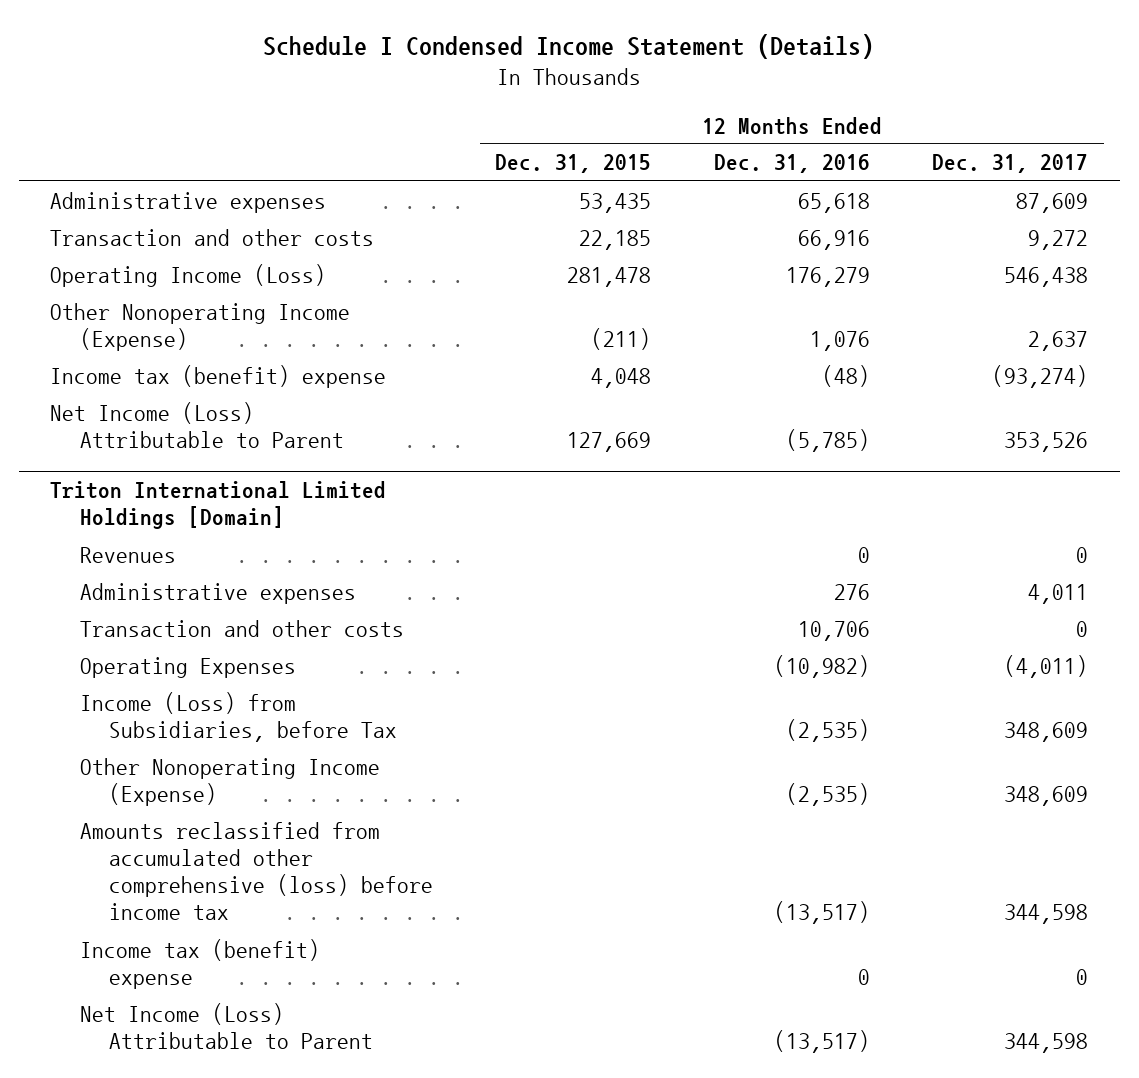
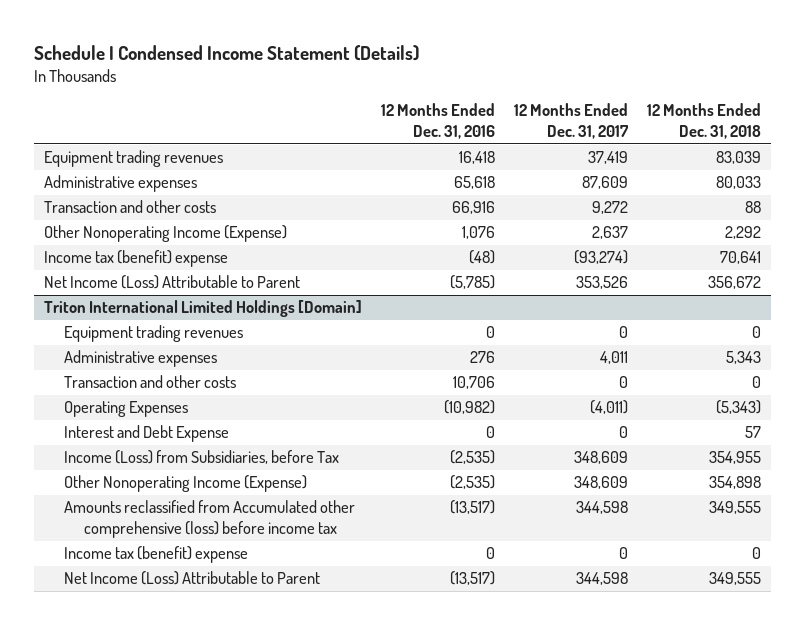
- | 12 Months Ended Dec. 31, 2015 | 12 Months Ended Dec. 31, 2016 | 12 Months Ended Dec. 31, 2017
+ | 12 Months Ended Dec. 31, 2016 | 12 Months Ended Dec. 31, 2017 | 12 Months Ended Dec. 31, 2018
+ Equipment trading revenues | 16,418 | 37,419 | 83,039
- Operating Income (Loss) | 281,478 | 176,279 | 546,438
@ Triton International Limited Holdings [Domain]
- Revenues | | 0 | 0
+ Equipment trading revenues | 0 | 0 | 0
+ Interest and Debt Expense | 0 | 0 | 57
- Amounts reclassified from accumulated other comprehensive (loss) before income tax | | (13,517) | 344,598
+ Amounts reclassified from Accumulated other comprehensive (loss) before income tax | (13,517) | 344,598 | 349,555

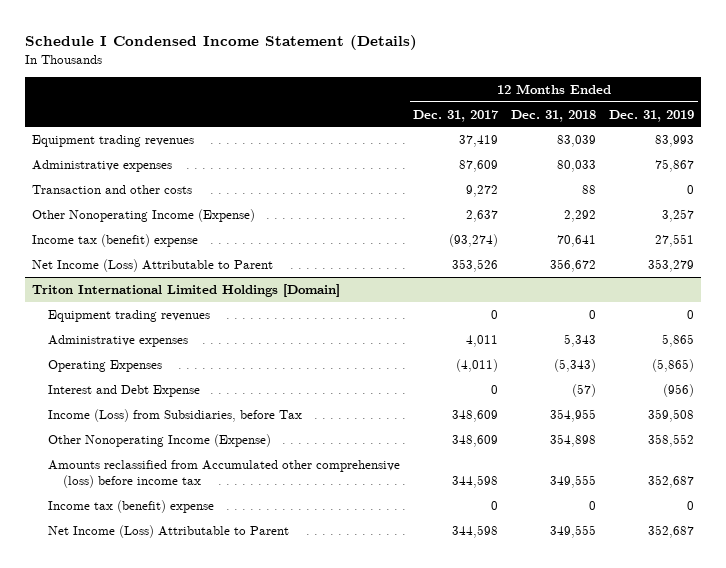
- | 12 Months Ended Dec. 31, 2016 | 12 Months Ended Dec. 31, 2017 | 12 Months Ended Dec. 31, 2018
+ | 12 Months Ended Dec. 31, 2017 | 12 Months Ended Dec. 31, 2018 | 12 Months Ended Dec. 31, 2019
@ Triton International Limited Holdings [Domain]
- Transaction and other costs | 10,706 | 0 | 0
- Interest and Debt Expense | 0 | 0 | 57
+ Interest and Debt Expense | 0 | (57) | (956)

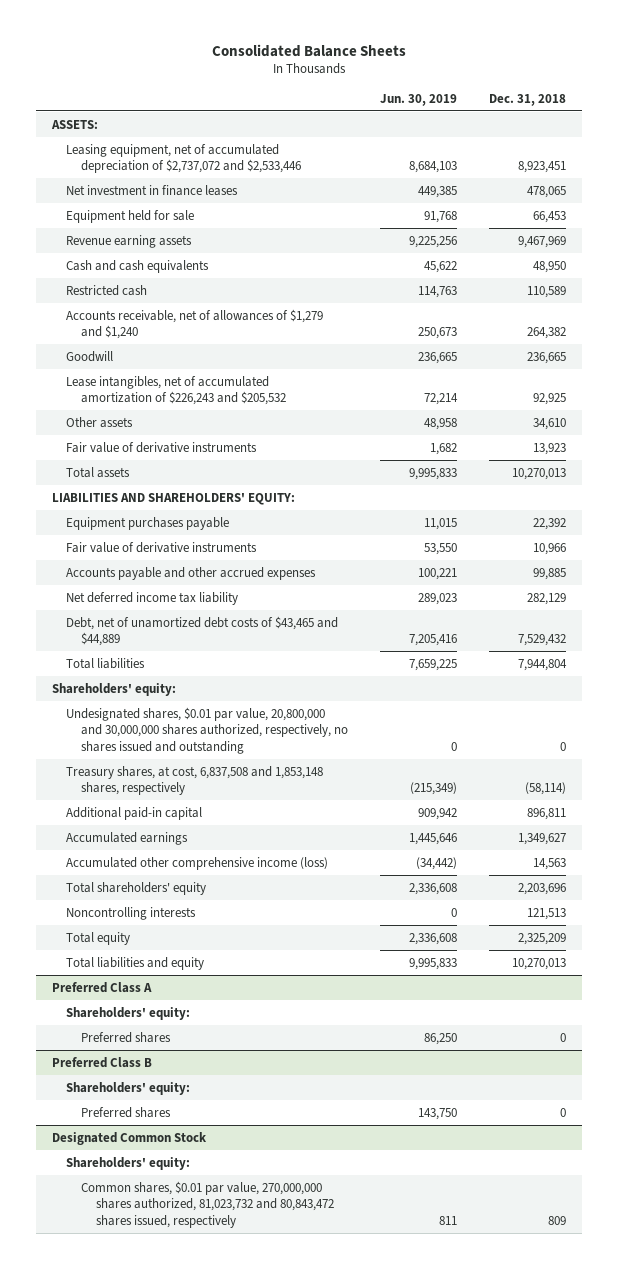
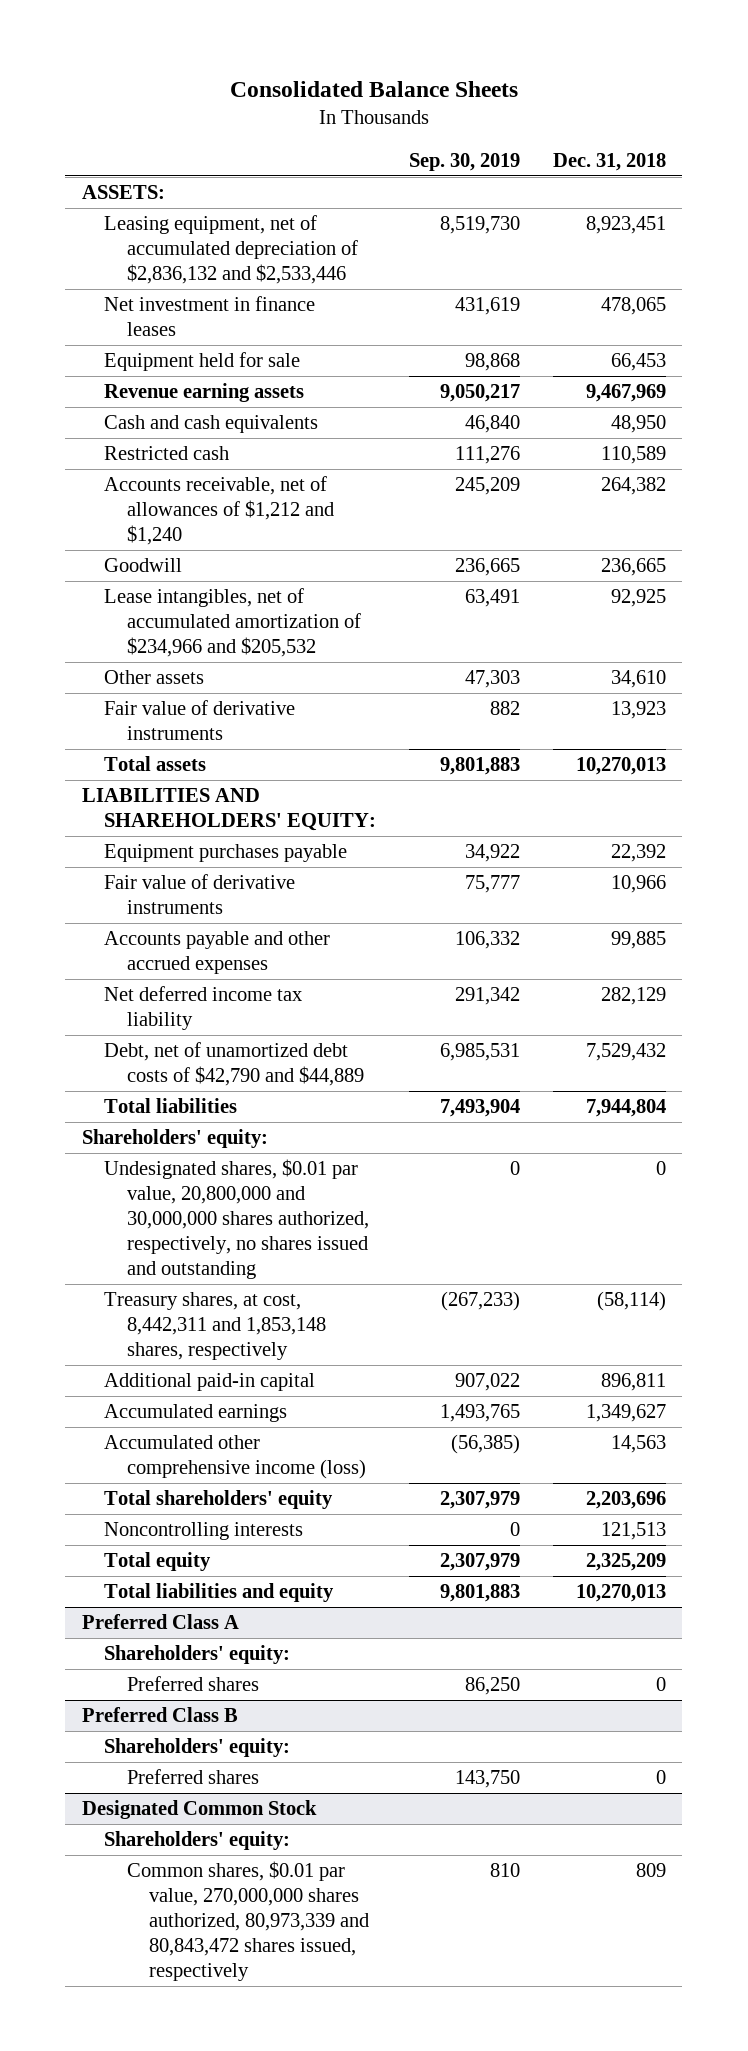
- | Jun. 30, 2019 | Dec. 31, 2018
+ | Sep. 30, 2019 | Dec. 31, 2018
- Leasing equipment, net of accumulated depreciation of $2,737,072 and $2,533,446 | 8,684,103 | 8,923,451
+ Leasing equipment, net of accumulated depreciation of $2,836,132 and $2,533,446 | 8,519,730 | 8,923,451
- Accounts receivable, net of allowances of $1,279 and $1,240 | 250,673 | 264,382
+ Accounts receivable, net of allowances of $1,212 and $1,240 | 245,209 | 264,382
- Lease intangibles, net of accumulated amortization of $226,243 and $205,532 | 72,214 | 92,925
+ Lease intangibles, net of accumulated amortization of $234,966 and $205,532 | 63,491 | 92,925
- Debt, net of unamortized debt costs of $43,465 and $44,889 | 7,205,416 | 7,529,432
+ Debt, net of unamortized debt costs of $42,790 and $44,889 | 6,985,531 | 7,529,432
- Treasury shares, at cost, 6,837,508 and 1,853,148 shares, respectively | (215,349) | (58,114)
+ Treasury shares, at cost, 8,442,311 and 1,853,148 shares, respectively | (267,233) | (58,114)
@ Designated Common Stock
- Common shares, $0.01 par value, 270,000,000 shares authorized, 81,023,732 and 80,843,472 shares issued, respectively | 811 | 809
+ Common shares, $0.01 par value, 270,000,000 shares authorized, 80,973,339 and 80,843,472 shares issued, respectively | 810 | 809

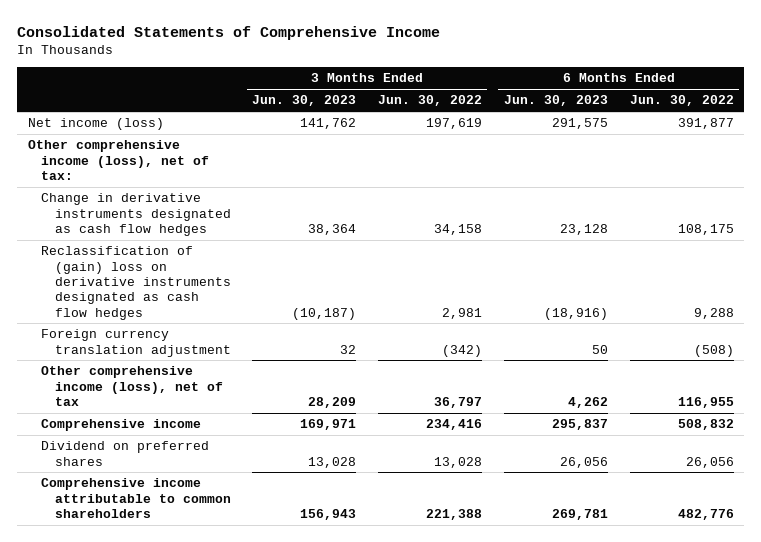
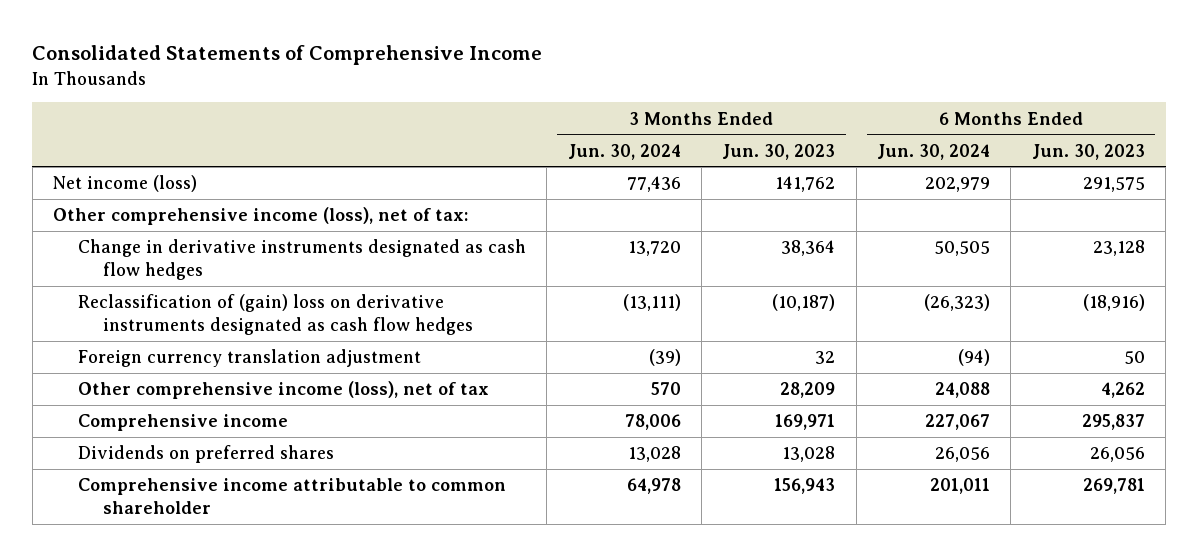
- | 3 Months Ended Jun. 30, 2023 | 3 Months Ended Jun. 30, 2022 | 6 Months Ended Jun. 30, 2023 | 6 Months Ended Jun. 30, 2022
+ | 3 Months Ended Jun. 30, 2024 | 3 Months Ended Jun. 30, 2023 | 6 Months Ended Jun. 30, 2024 | 6 Months Ended Jun. 30, 2023
- Dividend on preferred shares | 13,028 | 13,028 | 26,056 | 26,056
- Comprehensive income attributable to common shareholders | 156,943 | 221,388 | 269,781 | 482,776
+ Dividends on preferred shares | 13,028 | 13,028 | 26,056 | 26,056
+ Comprehensive income attributable to common shareholder | 64,978 | 156,943 | 201,011 | 269,781

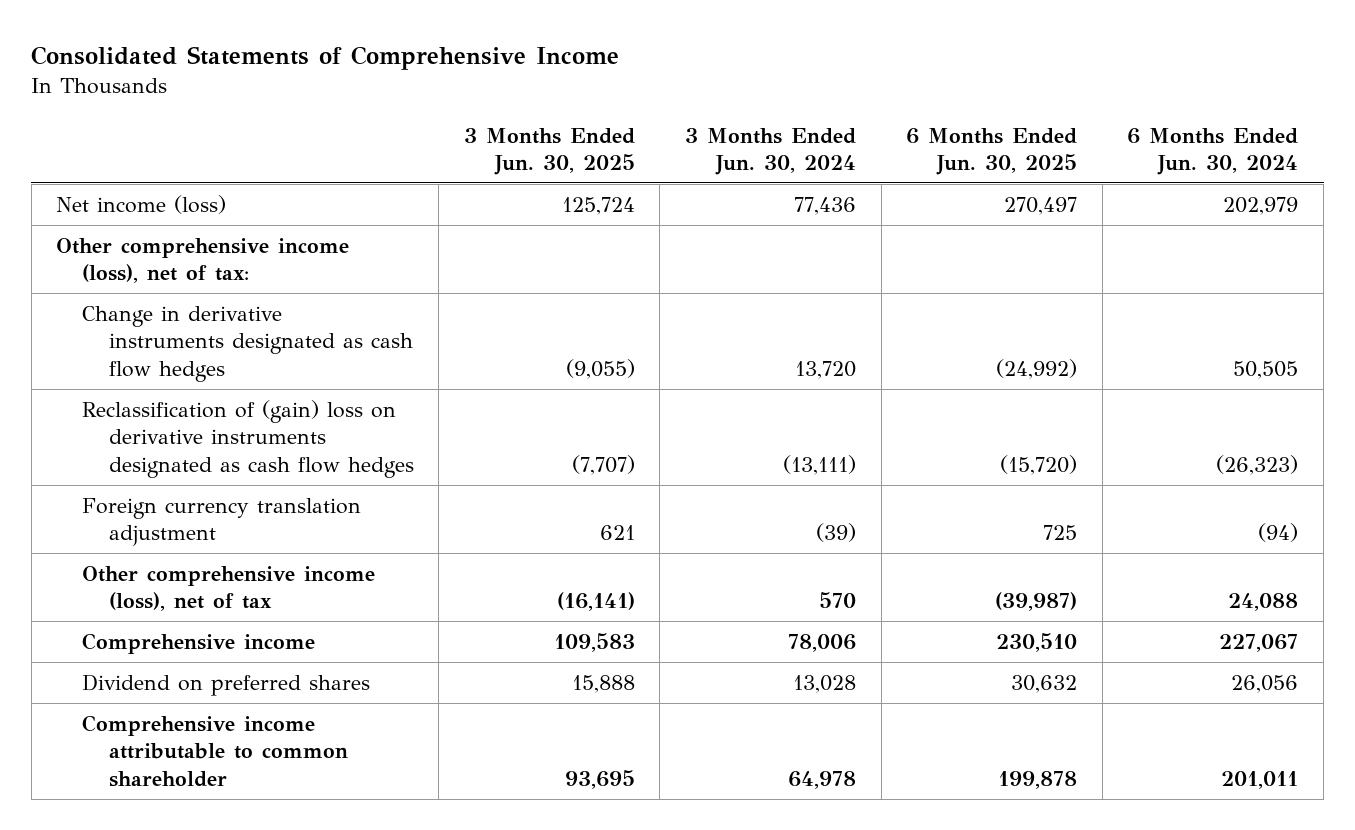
- | 3 Months Ended Jun. 30, 2024 | 3 Months Ended Jun. 30, 2023 | 6 Months Ended Jun. 30, 2024 | 6 Months Ended Jun. 30, 2023
+ | 3 Months Ended Jun. 30, 2025 | 3 Months Ended Jun. 30, 2024 | 6 Months Ended Jun. 30, 2025 | 6 Months Ended Jun. 30, 2024
- Dividends on preferred shares | 13,028 | 13,028 | 26,056 | 26,056
+ Dividend on preferred shares | 15,888 | 13,028 | 30,632 | 26,056

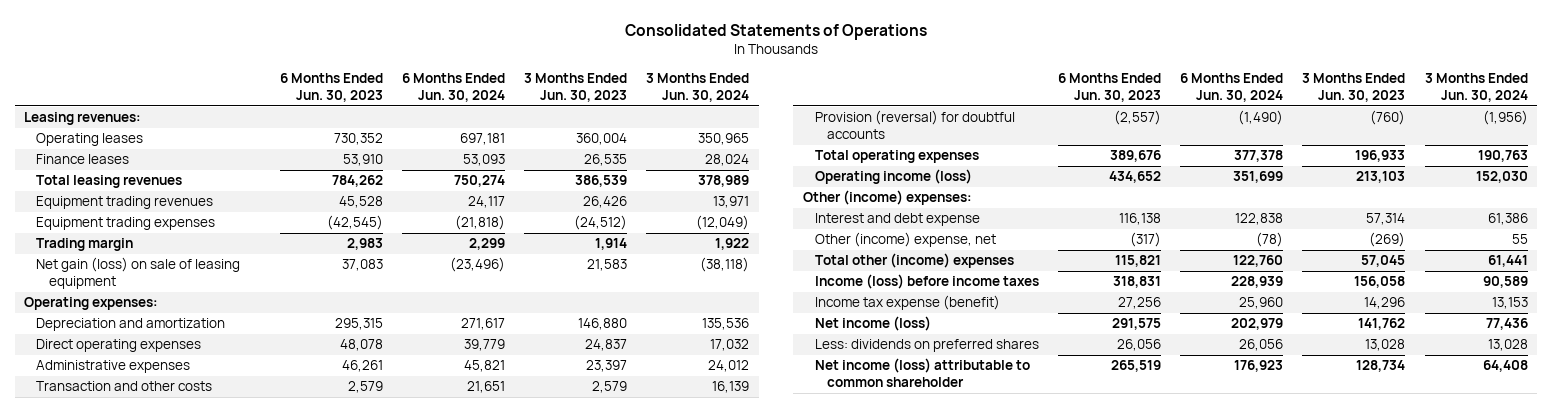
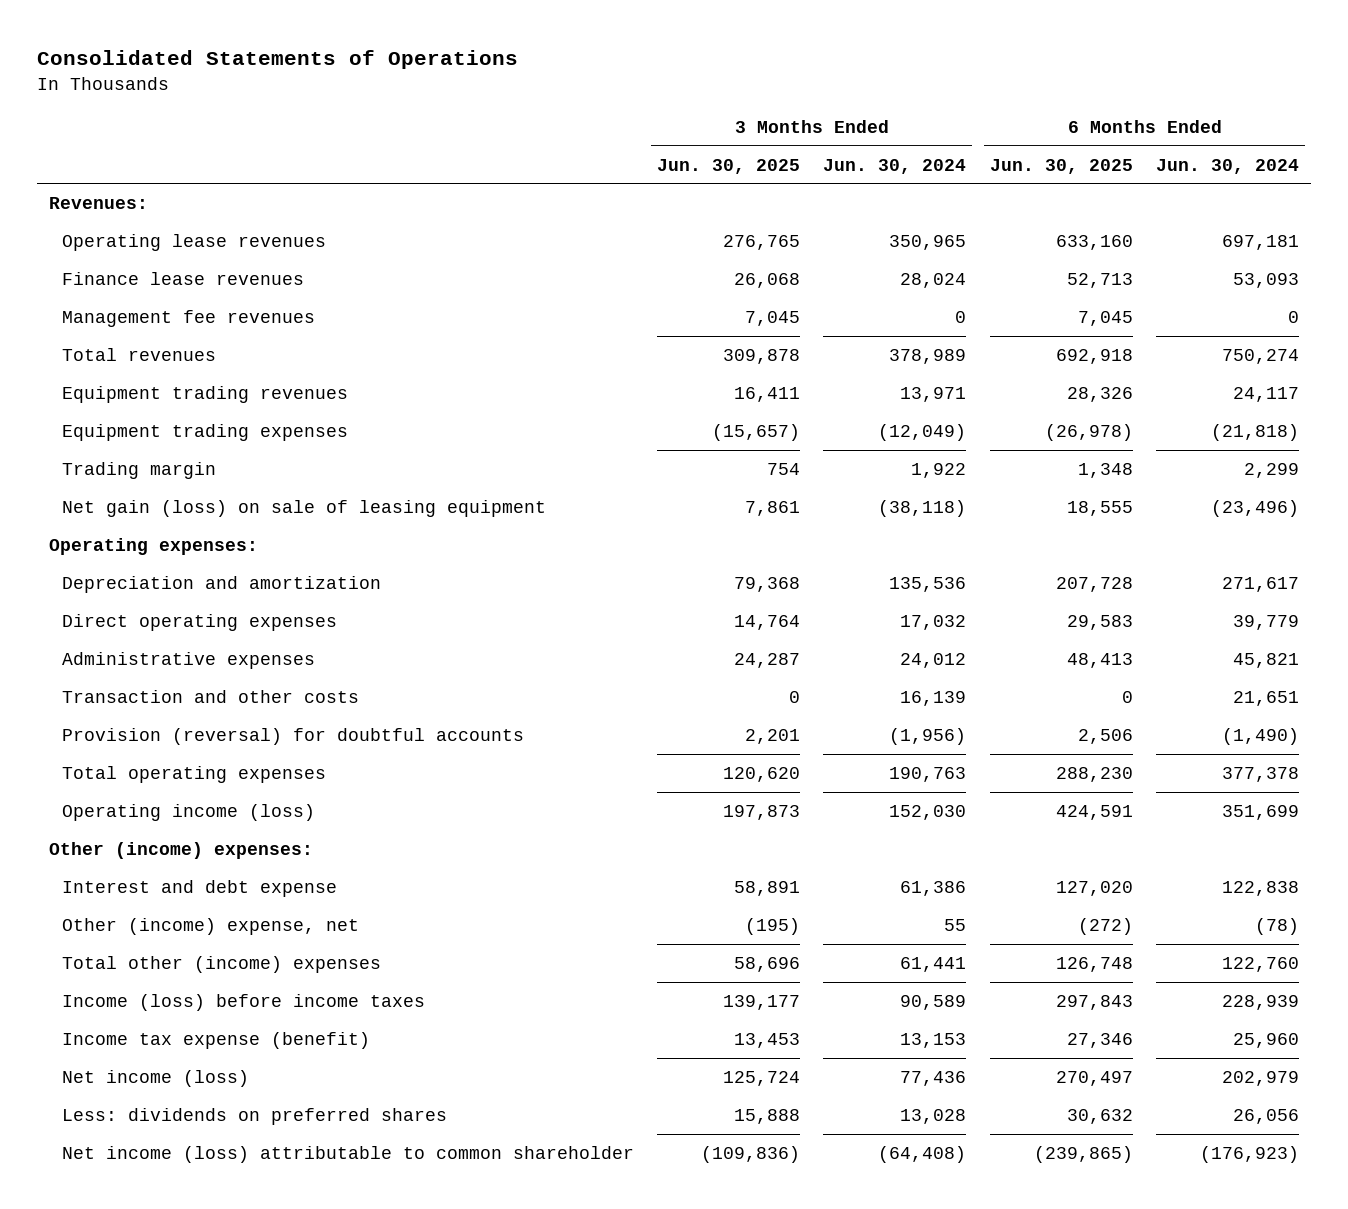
- | 6 Months Ended Jun. 30, 2023 | 6 Months Ended Jun. 30, 2024 | 3 Months Ended Jun. 30, 2023 | 3 Months Ended Jun. 30, 2024
+ | 3 Months Ended Jun. 30, 2025 | 3 Months Ended Jun. 30, 2024 | 6 Months Ended Jun. 30, 2025 | 6 Months Ended Jun. 30, 2024
- Leasing revenues:
- Operating leases | 730,352 | 697,181 | 360,004 | 350,965
- Finance leases | 53,910 | 53,093 | 26,535 | 28,024
- Total leasing revenues | 784,262 | 750,274 | 386,539 | 378,989
+ Revenues:
+ Operating lease revenues | 276,765 | 350,965 | 633,160 | 697,181
+ Finance lease revenues | 26,068 | 28,024 | 52,713 | 53,093
+ Management fee revenues | 7,045 | 0 | 7,045 | 0
+ Total revenues | 309,878 | 378,989 | 692,918 | 750,274
- Net income (loss) attributable to common shareholder | 265,519 | 176,923 | 128,734 | 64,408
+ Net income (loss) attributable to common shareholder | (109,836) | (64,408) | (239,865) | (176,923)

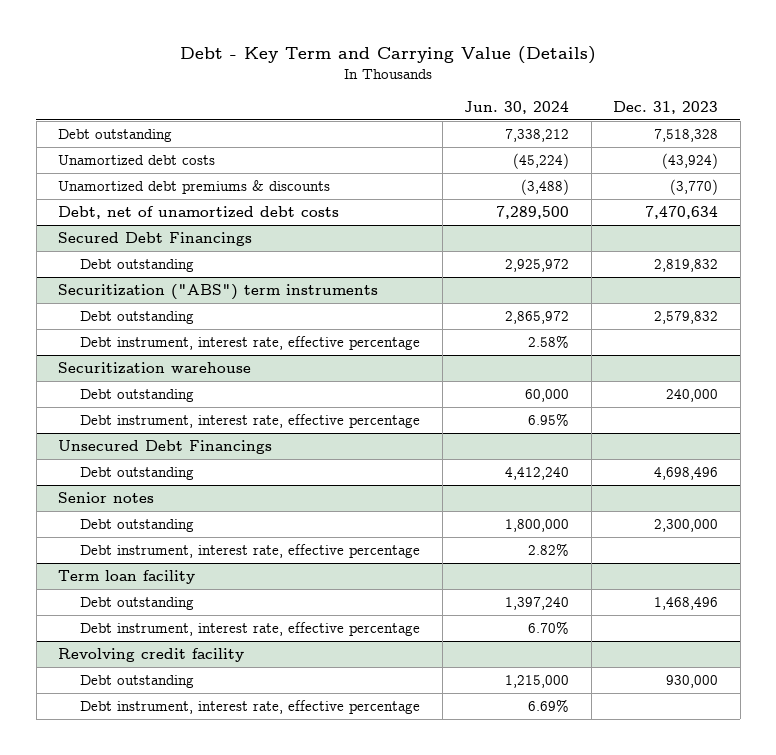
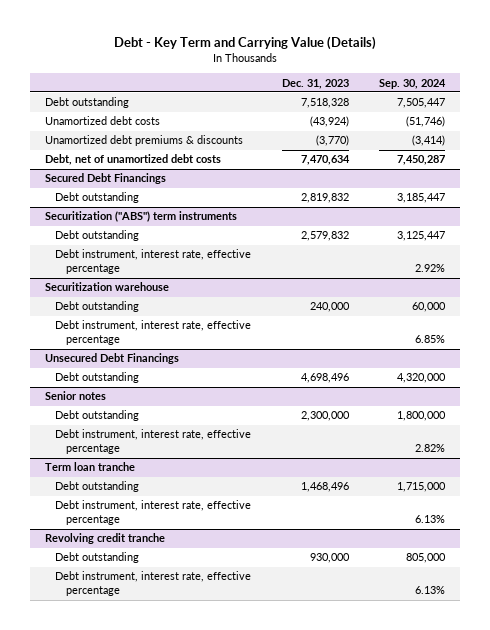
- | Jun. 30, 2024 | Dec. 31, 2023
+ | Dec. 31, 2023 | Sep. 30, 2024
- Term loan facility
+ Term loan tranche
- Revolving credit facility
+ Revolving credit tranche

